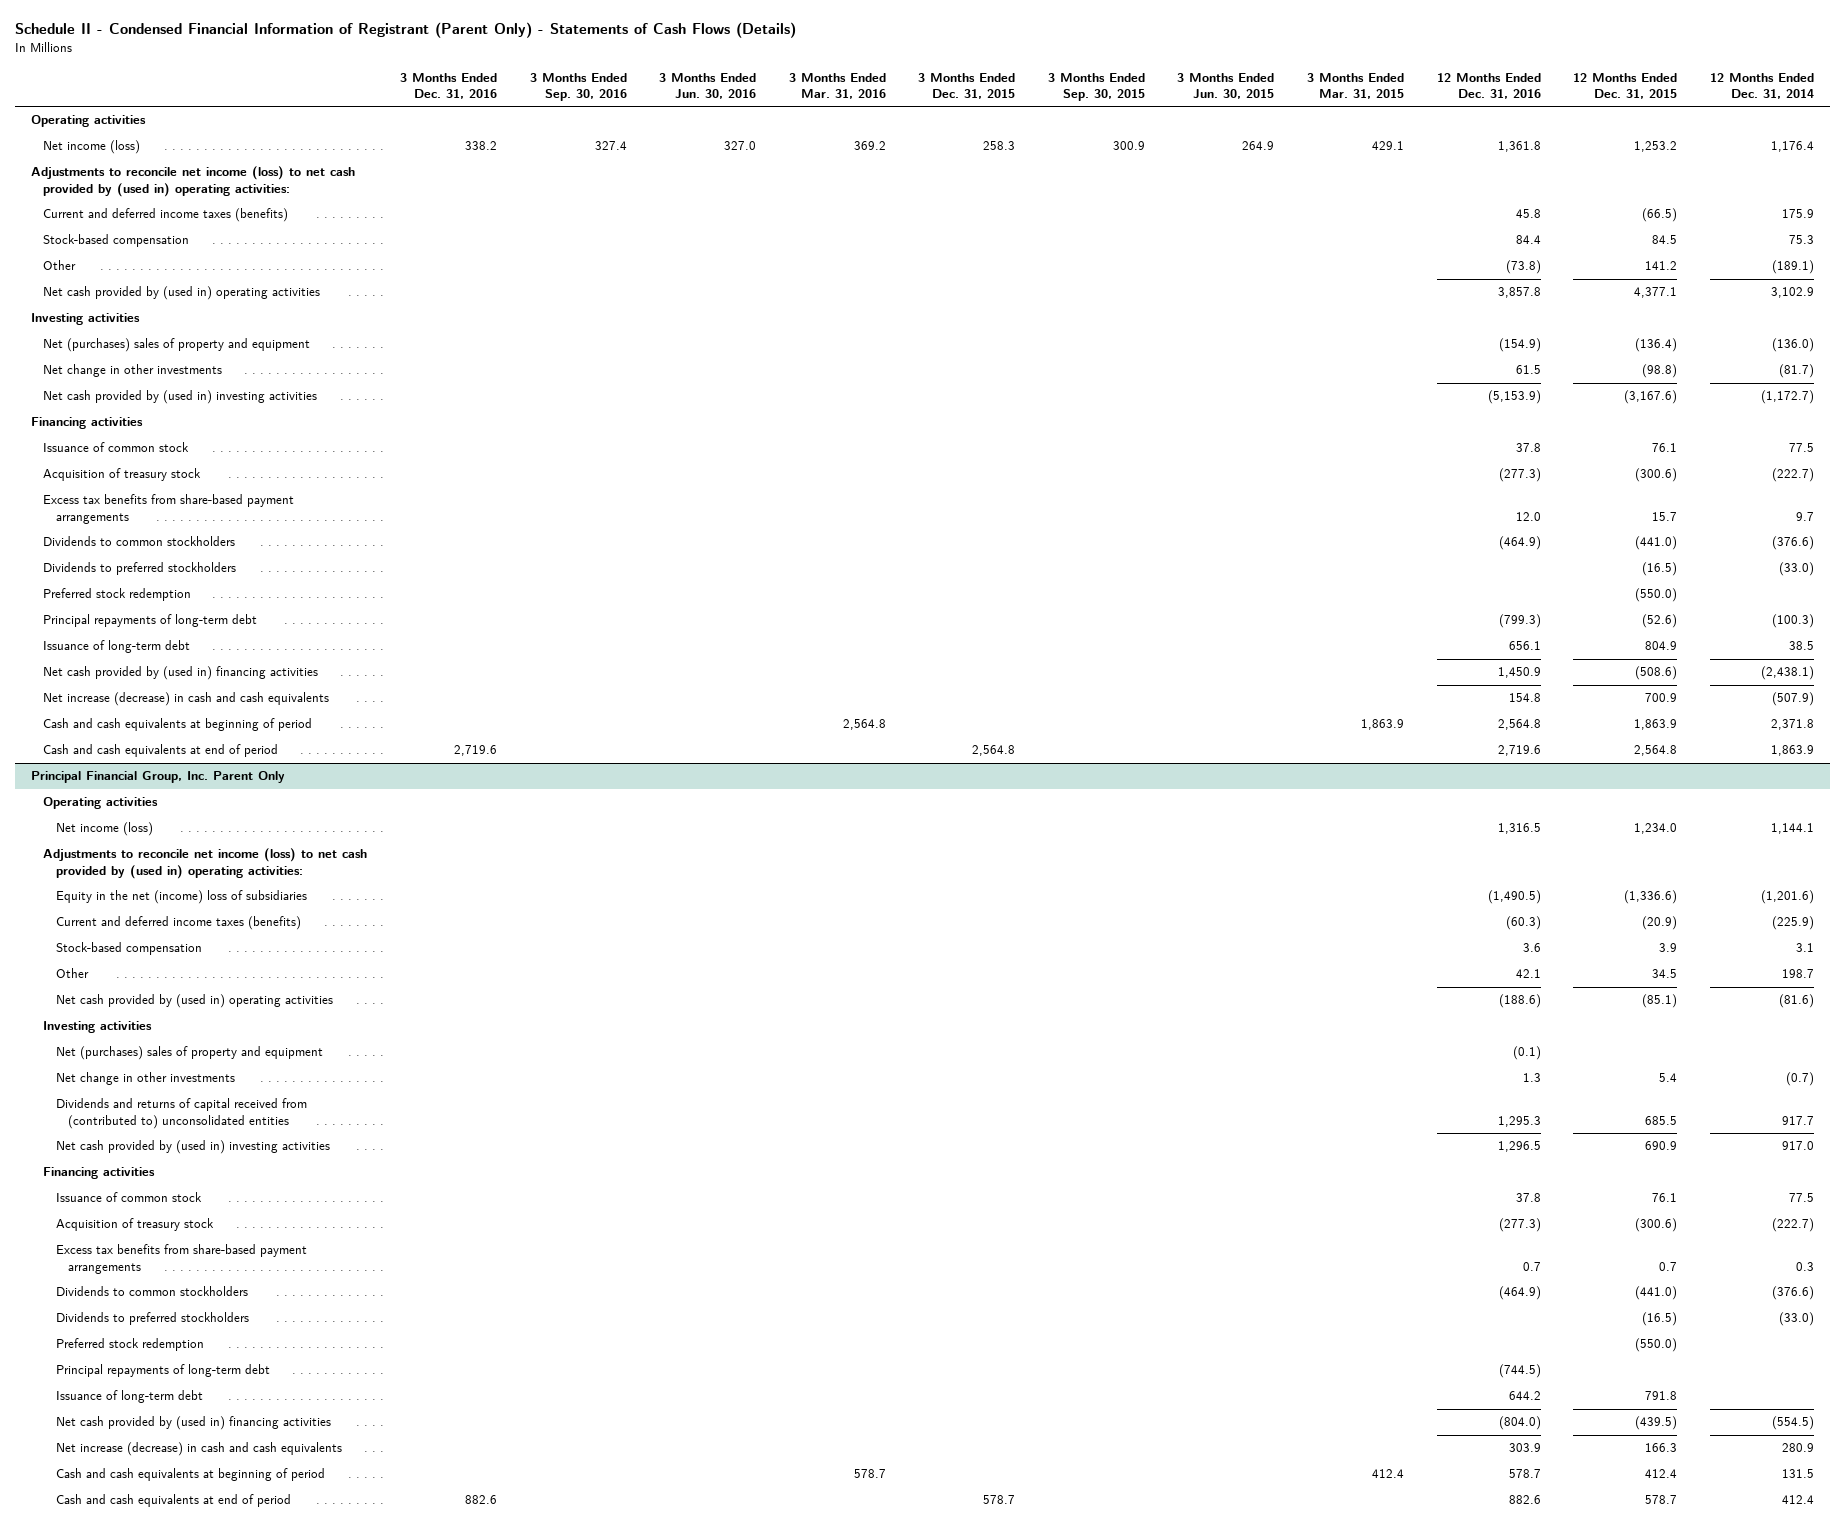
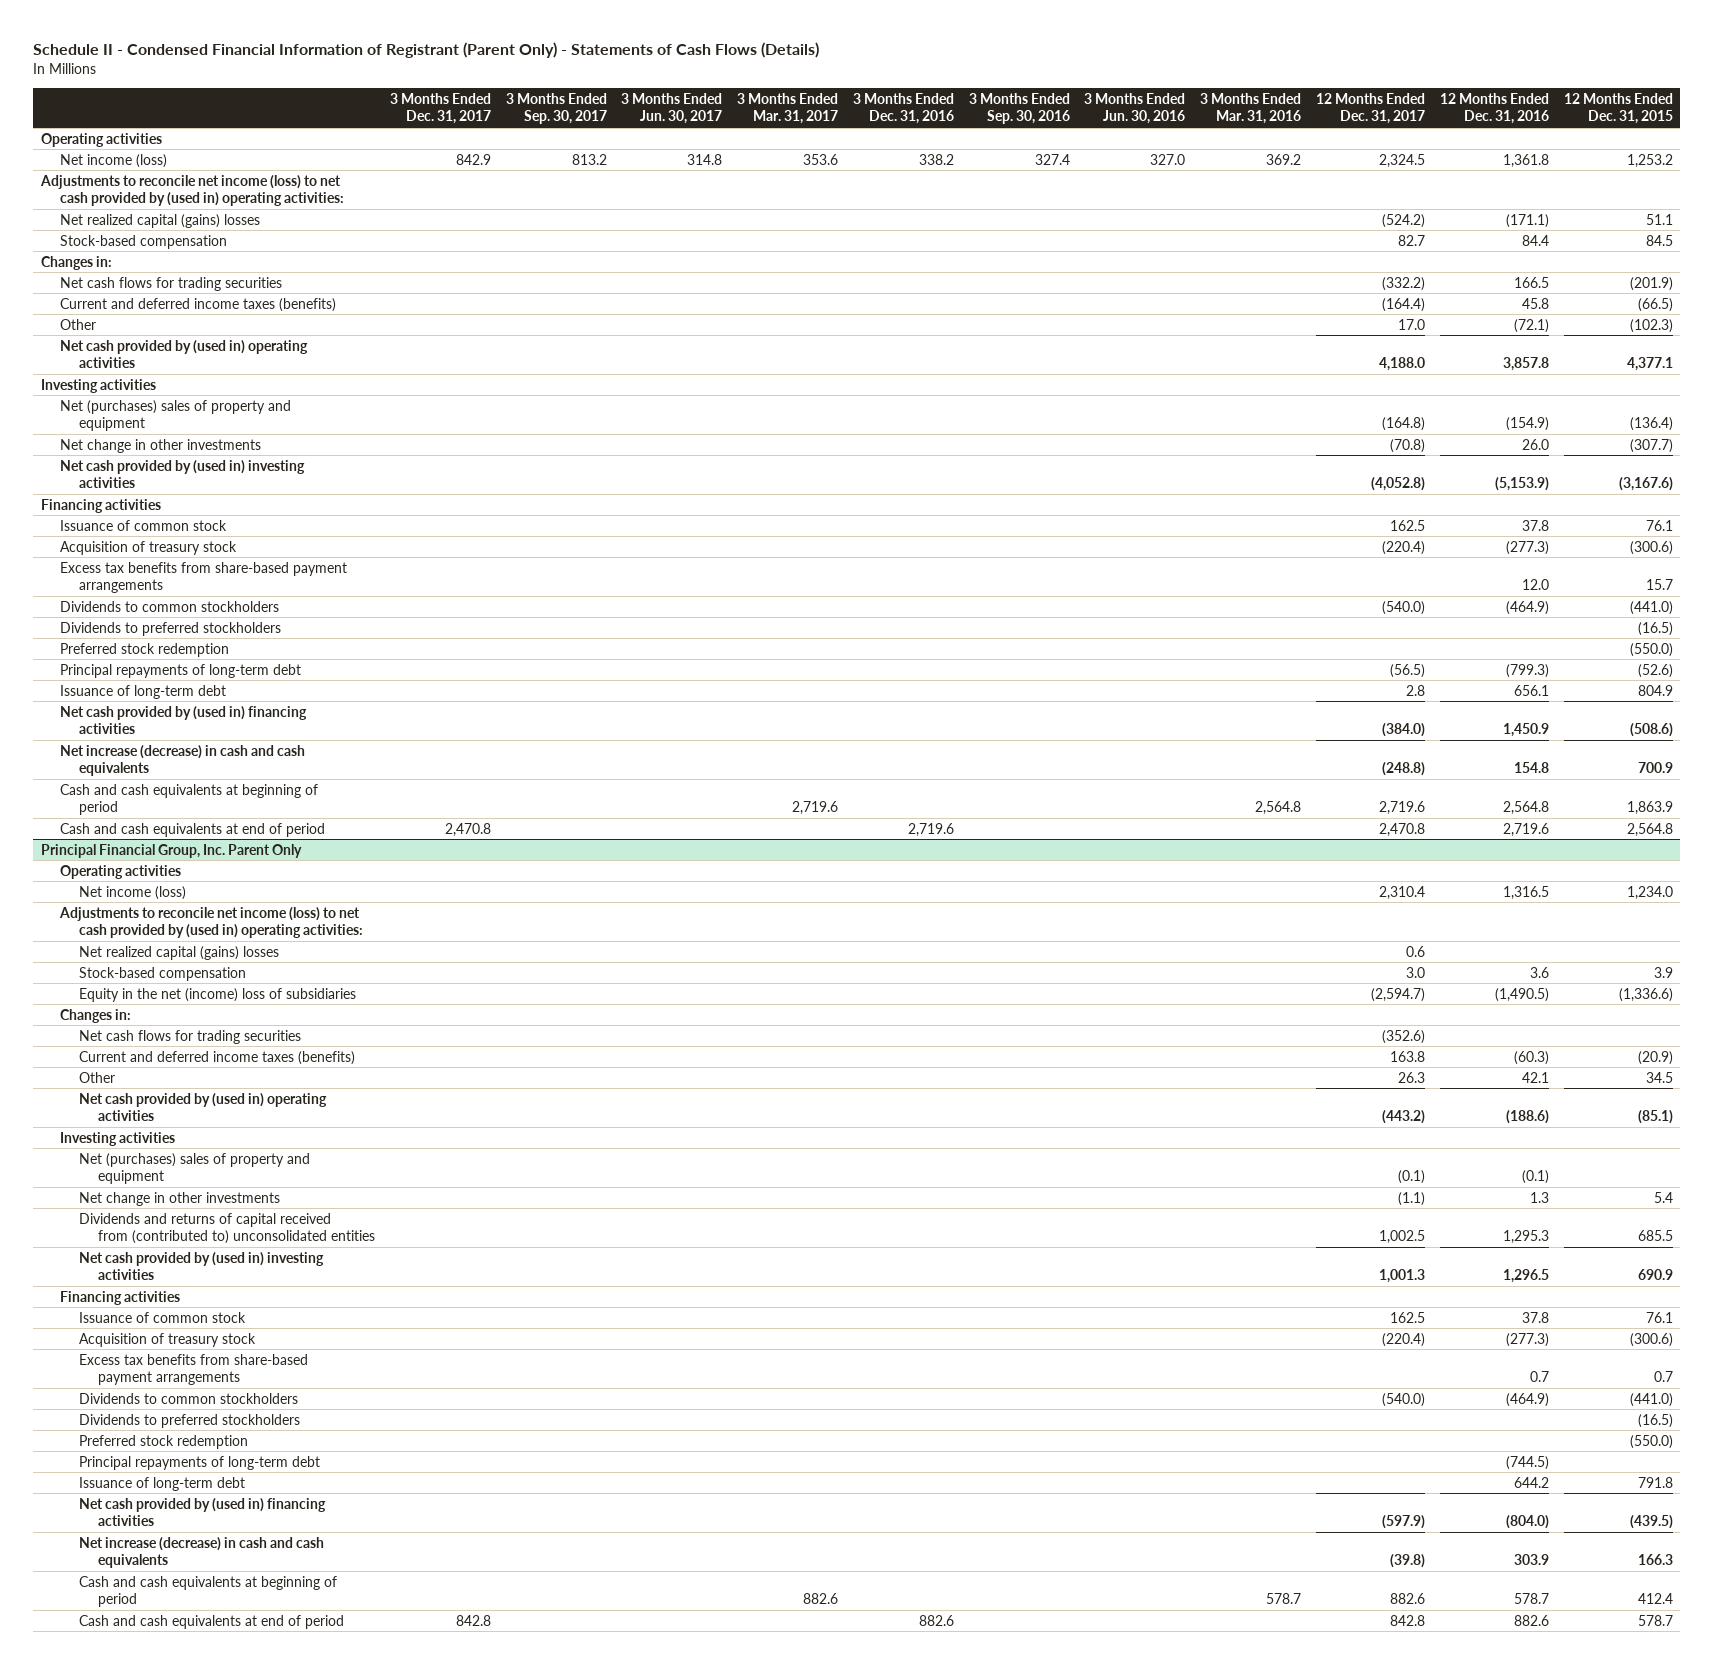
- | 3 Months Ended Dec. 31, 2016 | 3 Months Ended Sep. 30, 2016 | 3 Months Ended Jun. 30, 2016 | 3 Months Ended Mar. 31, 2016 | 3 Months Ended Dec. 31, 2015 | 3 Months Ended Sep. 30, 2015 | 3 Months Ended Jun. 30, 2015 | 3 Months Ended Mar. 31, 2015 | 12 Months Ended Dec. 31, 2016 | 12 Months Ended Dec. 31, 2015 | 12 Months Ended Dec. 31, 2014
+ | 3 Months Ended Dec. 31, 2017 | 3 Months Ended Sep. 30, 2017 | 3 Months Ended Jun. 30, 2017 | 3 Months Ended Mar. 31, 2017 | 3 Months Ended Dec. 31, 2016 | 3 Months Ended Sep. 30, 2016 | 3 Months Ended Jun. 30, 2016 | 3 Months Ended Mar. 31, 2016 | 12 Months Ended Dec. 31, 2017 | 12 Months Ended Dec. 31, 2016 | 12 Months Ended Dec. 31, 2015
+ Net realized capital (gains) losses | | | | | | | | | (524.2) | (171.1) | 51.1
- Other | | | | | | | | | (73.8) | 141.2 | (189.1)
+ Changes in:
+ Net cash flows for trading securities | | | | | | | | | (332.2) | 166.5 | (201.9)
moved down: Current and deferred income taxes (benefits) | | | | | | | | | (164.4) | 45.8 | (66.5)
+ Other | | | | | | | | | 17.0 | (72.1) | (102.3)
- Net change in other investments | | | | | | | | | 61.5 | (98.8) | (81.7)
+ Net change in other investments | | | | | | | | | (70.8) | 26.0 | (307.7)
@ Principal Financial Group, Inc. Parent Only
+ Net realized capital (gains) losses | | | | | | | | | 0.6 | |
moved up: Stock-based compensation | | | | | | | | | 3.0 | 3.6 | 3.9
+ Changes in:
+ Net cash flows for trading securities | | | | | | | | | (352.6) | |

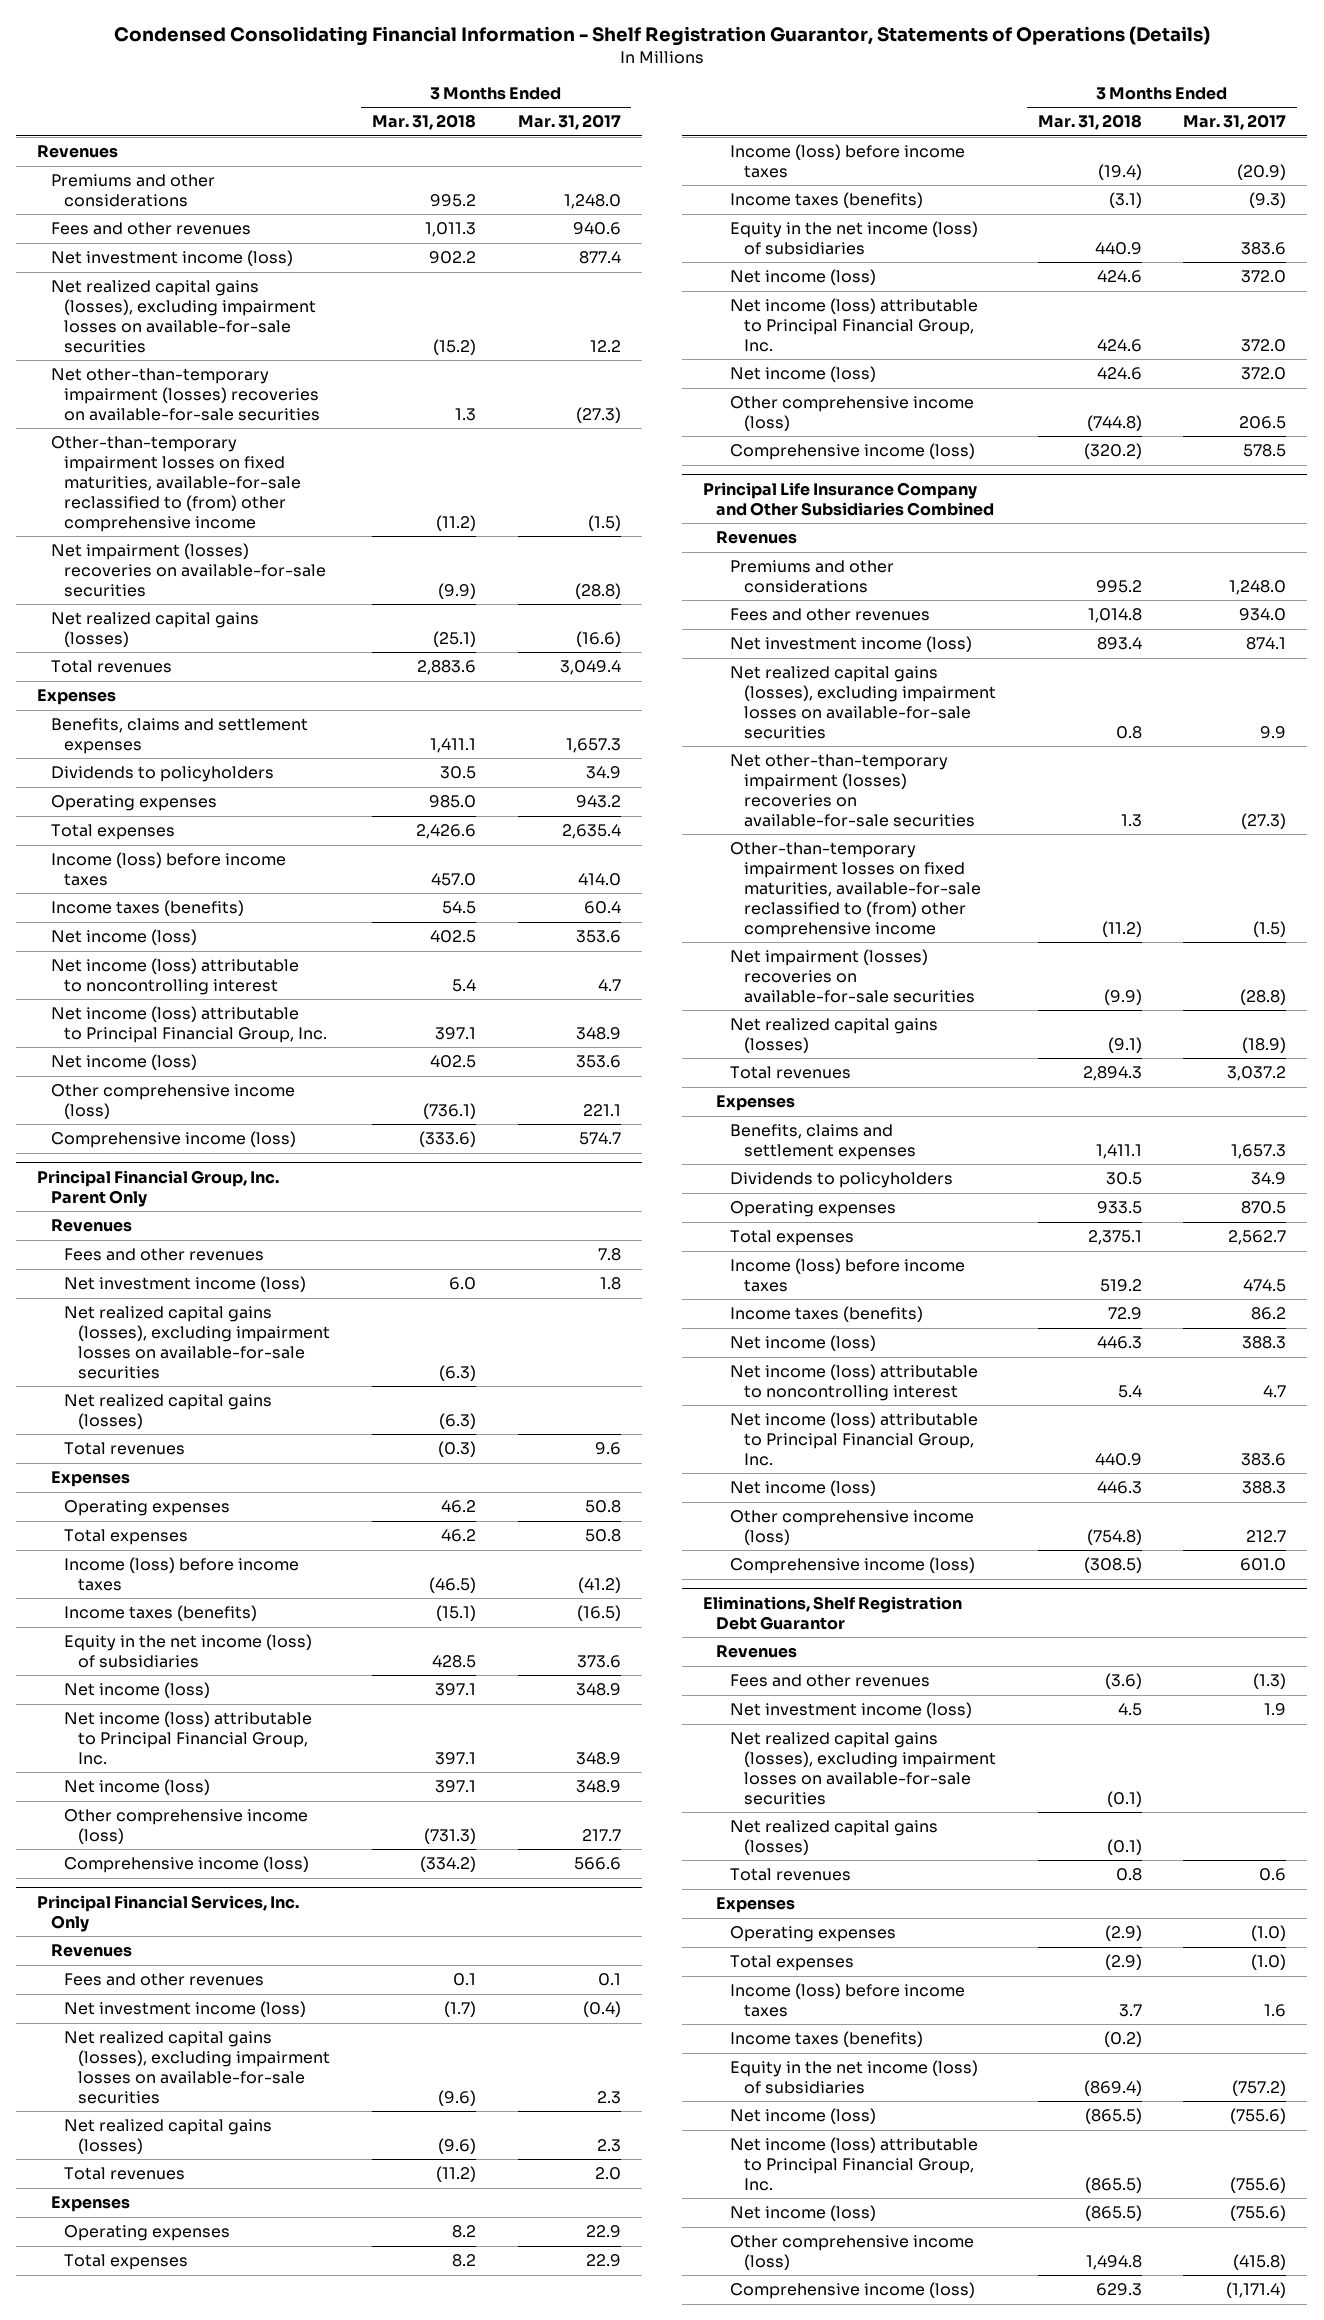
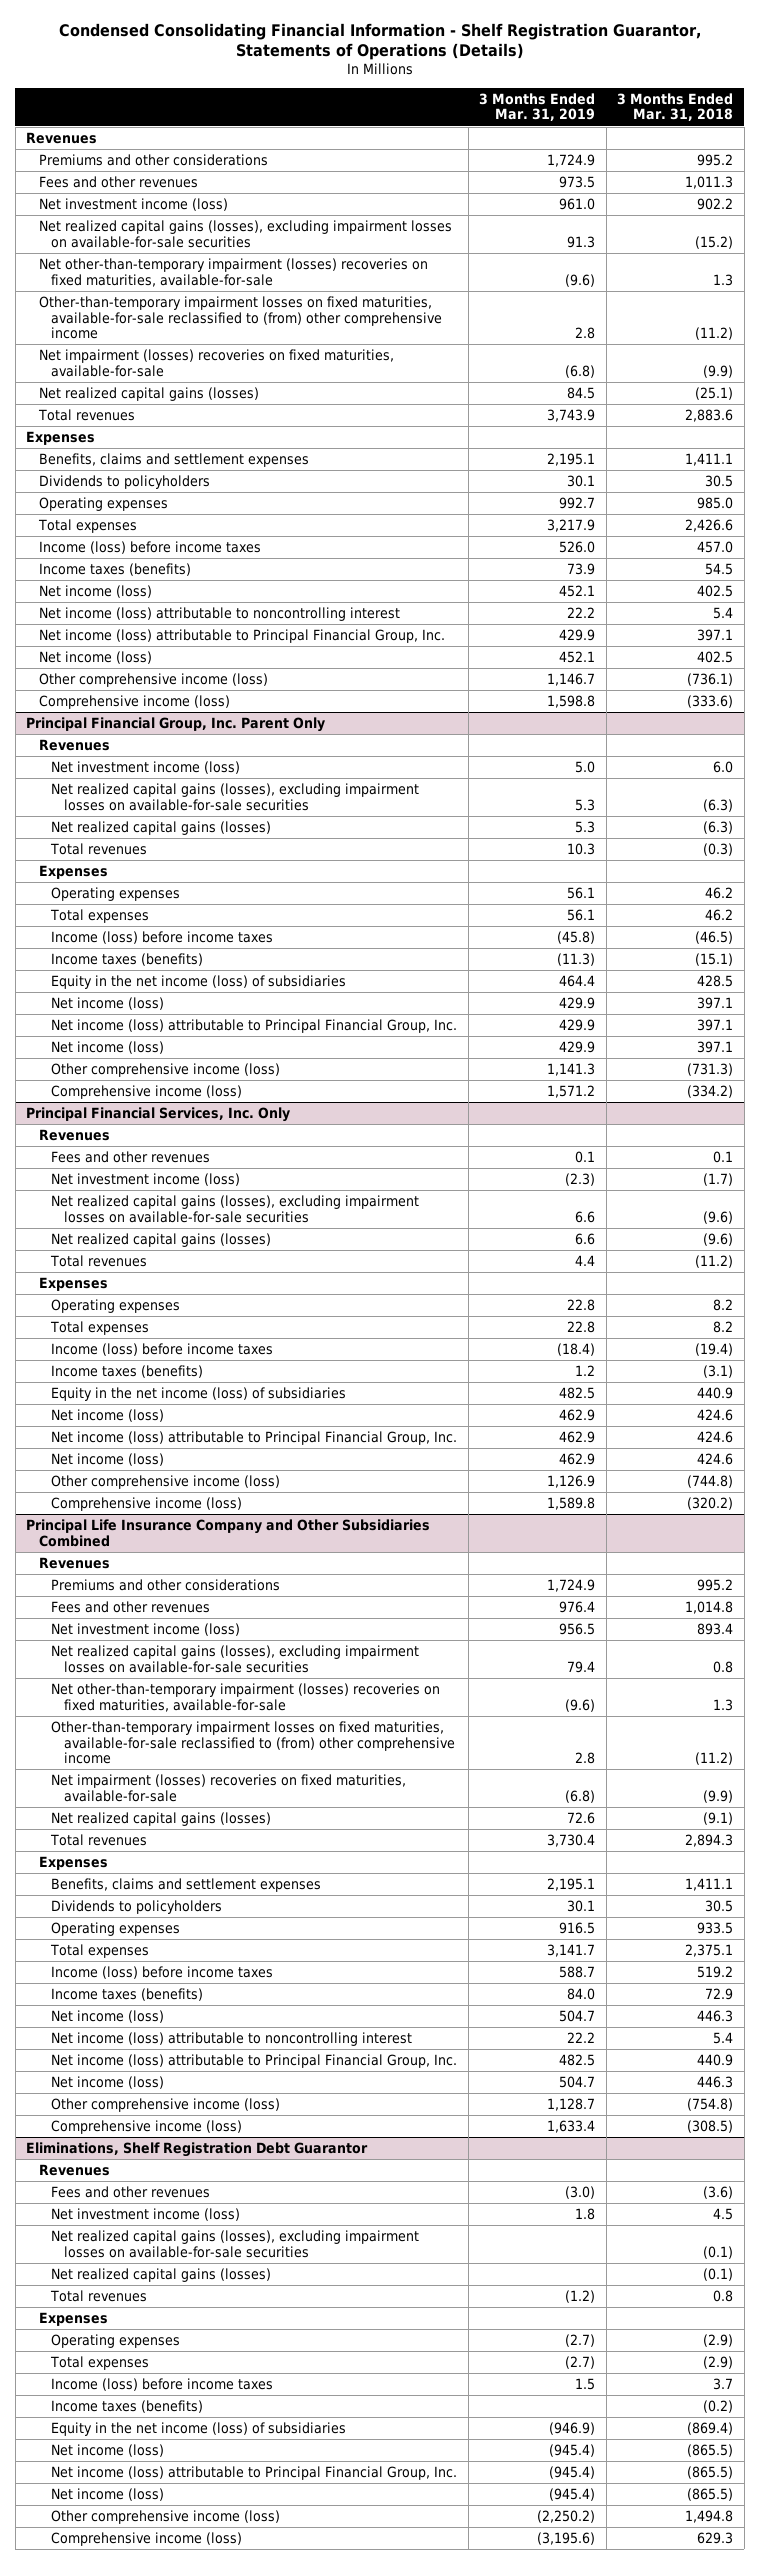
- | 3 Months Ended Mar. 31, 2018 | 3 Months Ended Mar. 31, 2017
+ | 3 Months Ended Mar. 31, 2019 | 3 Months Ended Mar. 31, 2018
- Net other-than-temporary impairment (losses) recoveries on available-for-sale securities | 1.3 | (27.3)
+ Net other-than-temporary impairment (losses) recoveries on fixed maturities, available-for-sale | (9.6) | 1.3
- Net impairment (losses) recoveries on available-for-sale securities | (9.9) | (28.8)
+ Net impairment (losses) recoveries on fixed maturities, available-for-sale | (6.8) | (9.9)
@ Principal Financial Group, Inc. Parent Only
- Fees and other revenues | | 7.8
@ Principal Life Insurance Company and Other Subsidiaries Combined
- Net other-than-temporary impairment (losses) recoveries on available-for-sale securities | 1.3 | (27.3)
+ Net other-than-temporary impairment (losses) recoveries on fixed maturities, available-for-sale | (9.6) | 1.3
- Net impairment (losses) recoveries on available-for-sale securities | (9.9) | (28.8)
+ Net impairment (losses) recoveries on fixed maturities, available-for-sale | (6.8) | (9.9)

